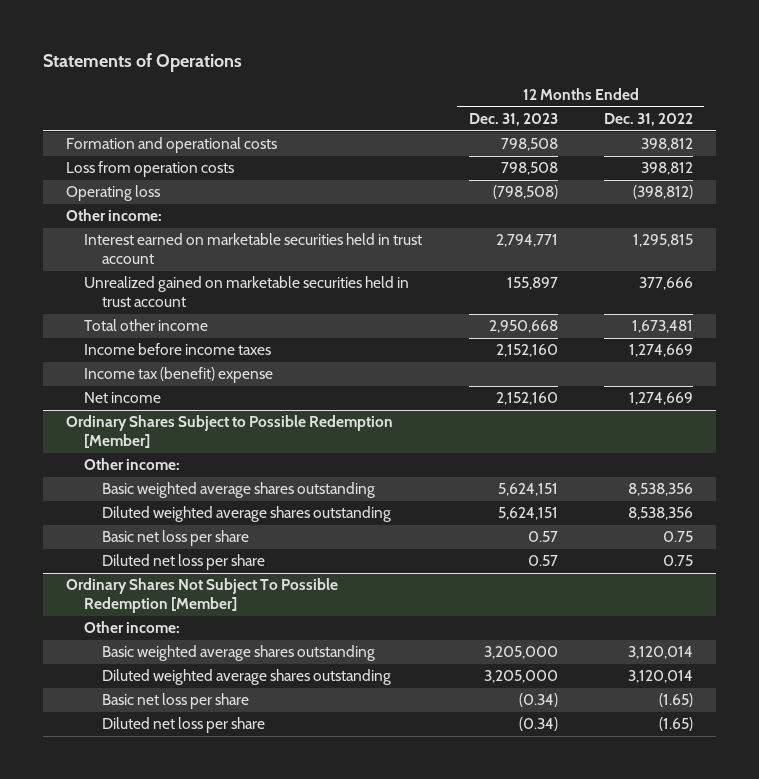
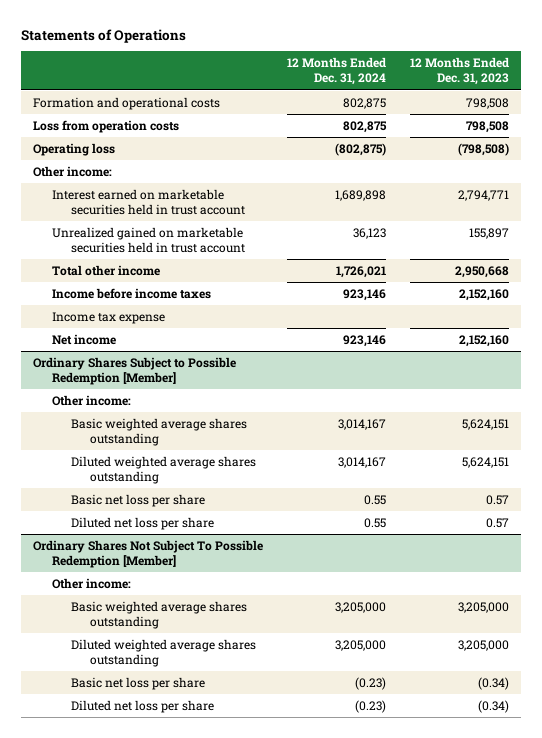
- | 12 Months Ended Dec. 31, 2023 | 12 Months Ended Dec. 31, 2022
+ | 12 Months Ended Dec. 31, 2024 | 12 Months Ended Dec. 31, 2023
- Income tax (benefit) expense
+ Income tax expense

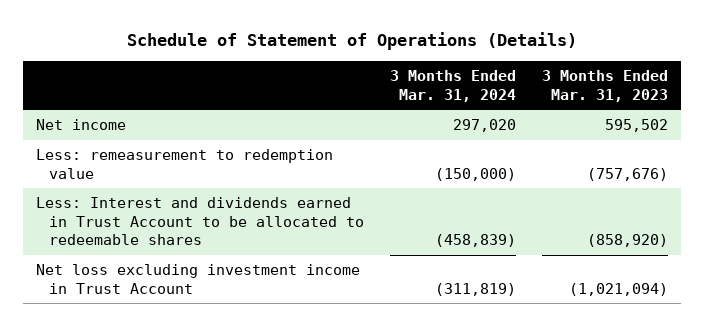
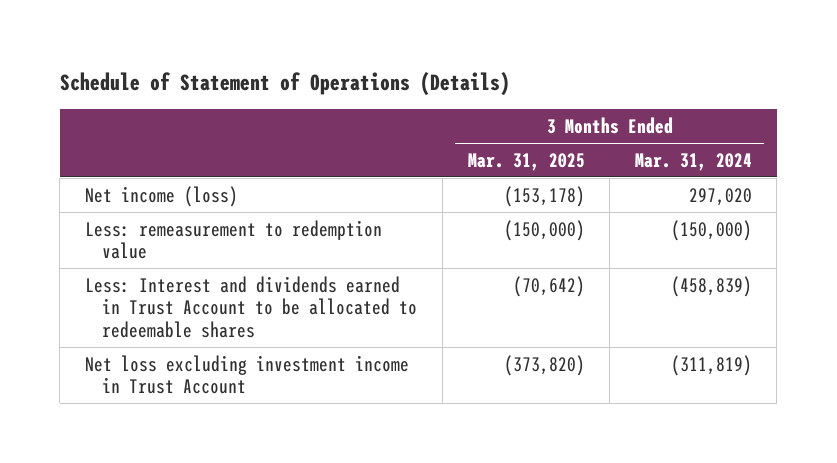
- | 3 Months Ended Mar. 31, 2024 | 3 Months Ended Mar. 31, 2023
+ | 3 Months Ended Mar. 31, 2025 | 3 Months Ended Mar. 31, 2024
- Net income | 297,020 | 595,502
+ Net income (loss) | (153,178) | 297,020

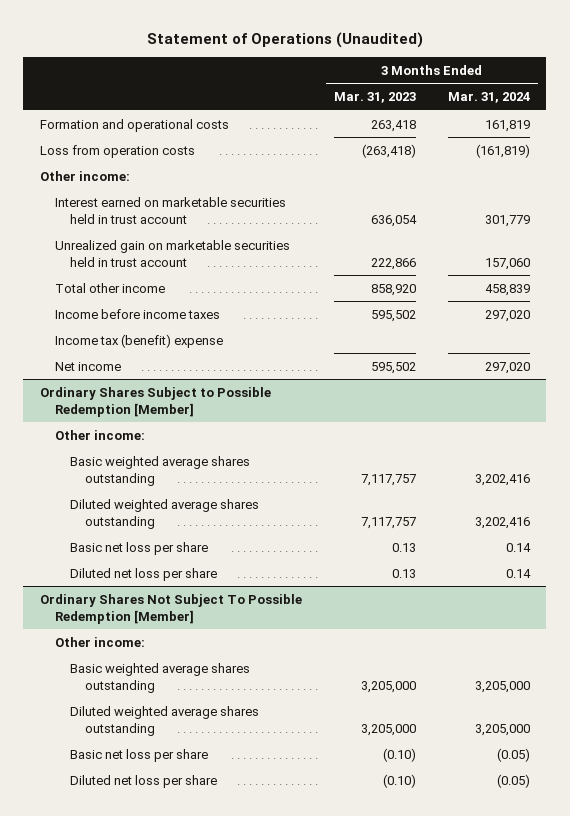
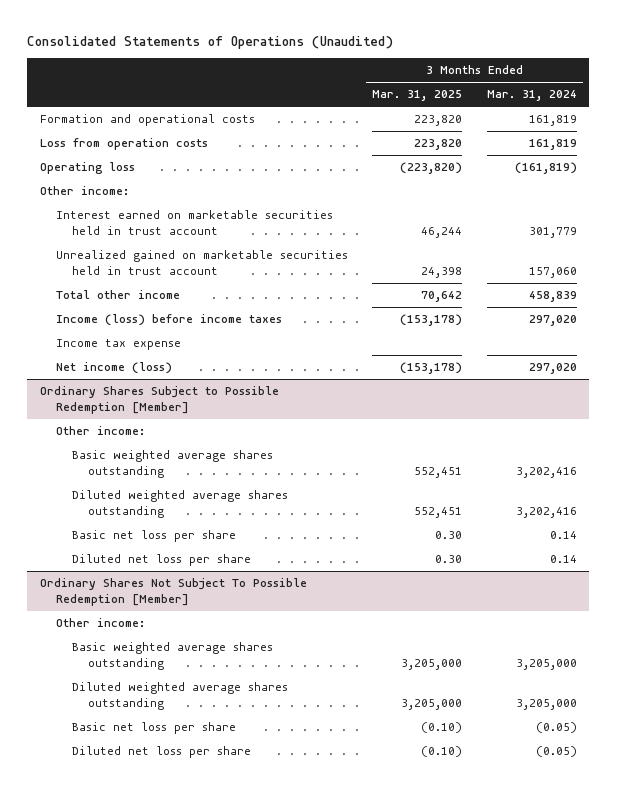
- Statement of Operations (Unaudited)
+ Consolidated Statements of Operations (Unaudited)
- | 3 Months Ended Mar. 31, 2023 | 3 Months Ended Mar. 31, 2024
+ | 3 Months Ended Mar. 31, 2025 | 3 Months Ended Mar. 31, 2024
- Loss from operation costs | (263,418) | (161,819)
+ Loss from operation costs | 223,820 | 161,819
+ Operating loss | (223,820) | (161,819)
- Unrealized gain on marketable securities held in trust account | 222,866 | 157,060
+ Unrealized gained on marketable securities held in trust account | 24,398 | 157,060
- Income before income taxes | 595,502 | 297,020
- Income tax (benefit) expense
- Net income | 595,502 | 297,020
+ Income (loss) before income taxes | (153,178) | 297,020
+ Income tax expense
+ Net income (loss) | (153,178) | 297,020

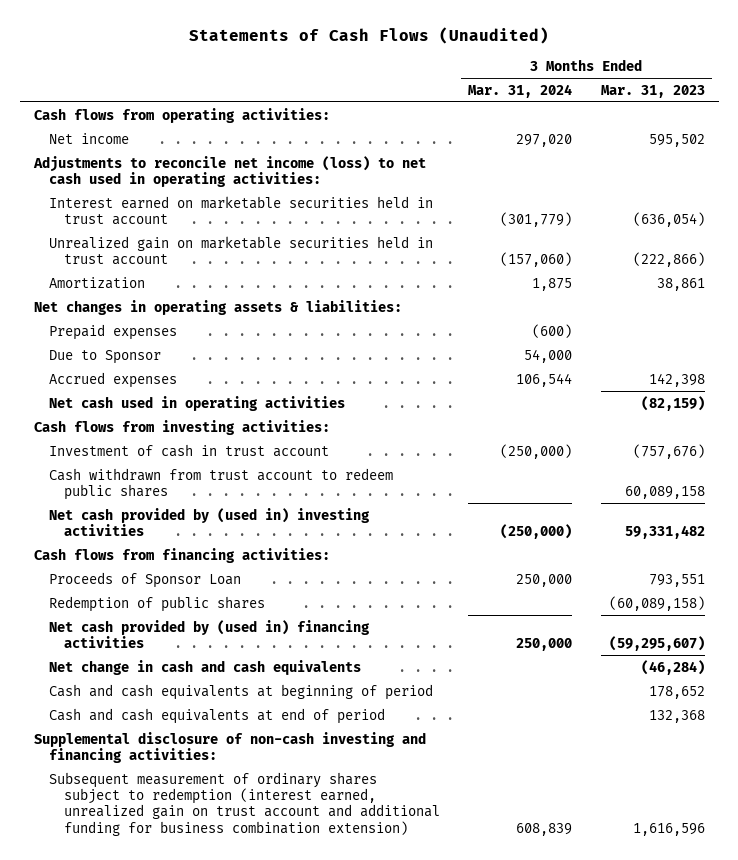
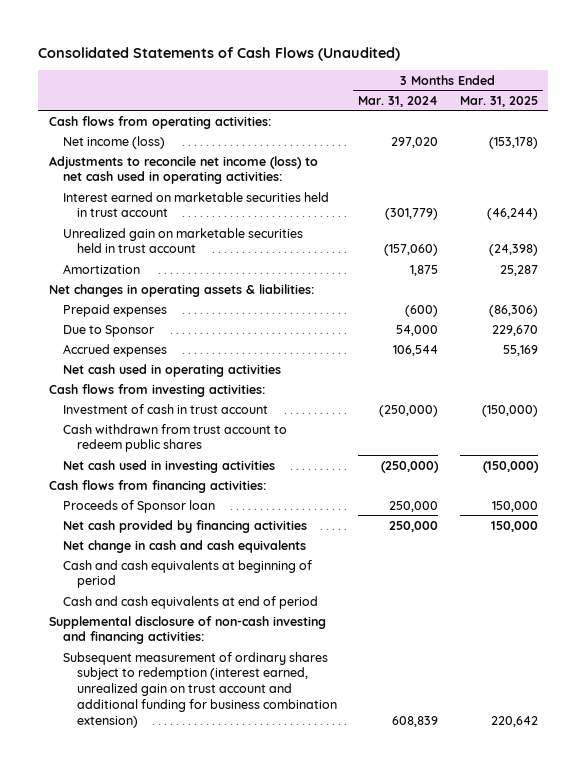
- Statements of Cash Flows (Unaudited)
+ Consolidated Statements of Cash Flows (Unaudited)
- | 3 Months Ended Mar. 31, 2024 | 3 Months Ended Mar. 31, 2023
+ | 3 Months Ended Mar. 31, 2024 | 3 Months Ended Mar. 31, 2025
- Net income | 297,020 | 595,502
+ Net income (loss) | 297,020 | (153,178)
- Net cash provided by (used in) investing activities | (250,000) | 59,331,482
+ Net cash used in investing activities | (250,000) | (150,000)
- Proceeds of Sponsor Loan | 250,000 | 793,551
- Redemption of public shares | | (60,089,158)
- Net cash provided by (used in) financing activities | 250,000 | (59,295,607)
+ Proceeds of Sponsor loan | 250,000 | 150,000
+ Net cash provided by financing activities | 250,000 | 150,000

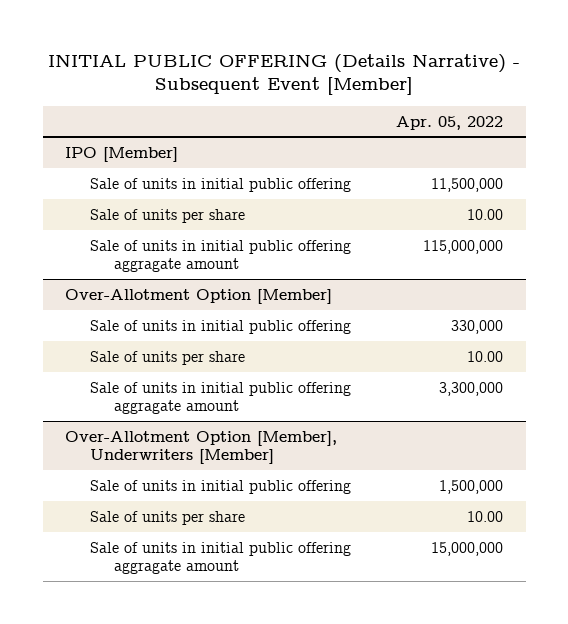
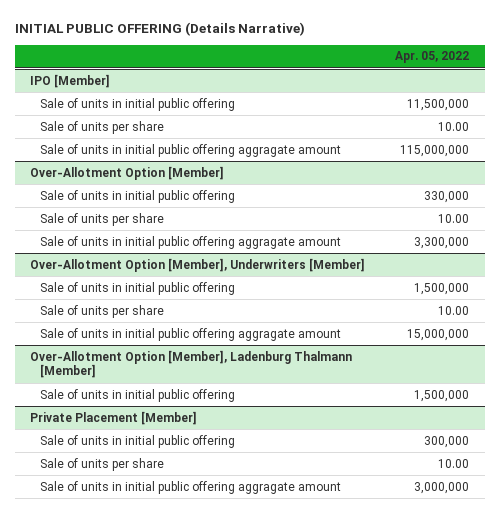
- INITIAL PUBLIC OFFERING (Details Narrative) - Subsequent Event [Member]
+ INITIAL PUBLIC OFFERING (Details Narrative)
+ Over-Allotment Option [Member], Ladenburg Thalmann [Member]
+ Sale of units in initial public offering | 1,500,000
+ Private Placement [Member]
+ Sale of units in initial public offering | 300,000
+ Sale of units per share | 10.00
+ Sale of units in initial public offering aggragate amount | 3,000,000

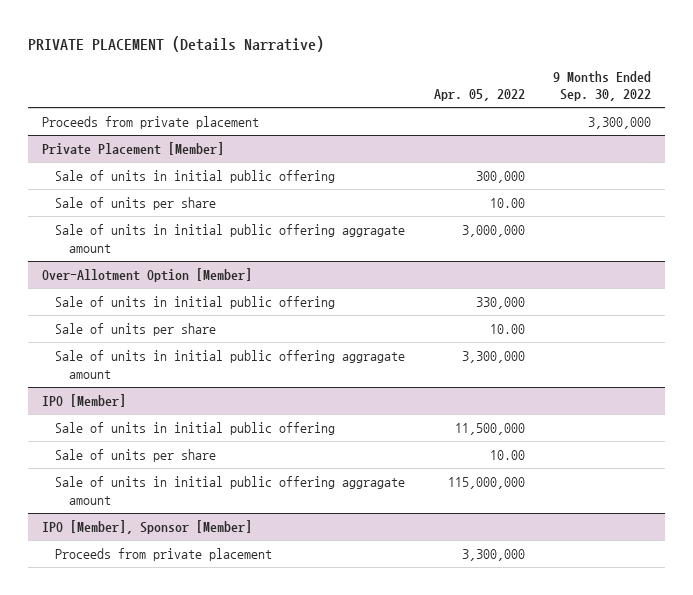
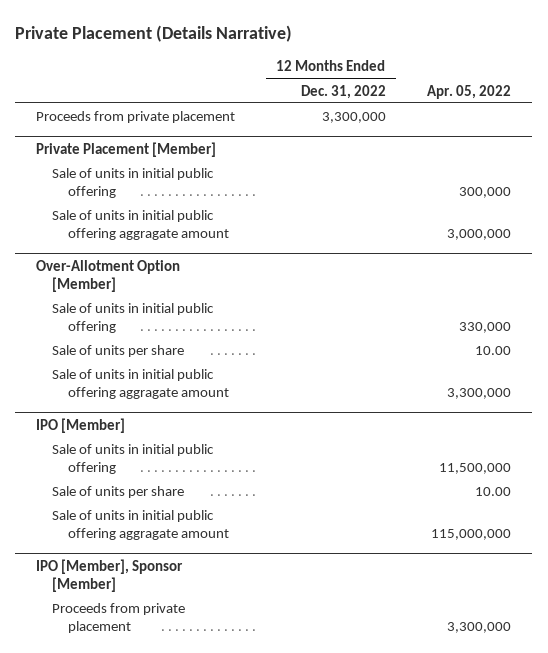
- PRIVATE PLACEMENT (Details Narrative)
+ Private Placement (Details Narrative)
- | Apr. 05, 2022 | 9 Months Ended Sep. 30, 2022
+ | 12 Months Ended Dec. 31, 2022 | Apr. 05, 2022
@ Private Placement [Member]
- Sale of units per share | 10.00 |

